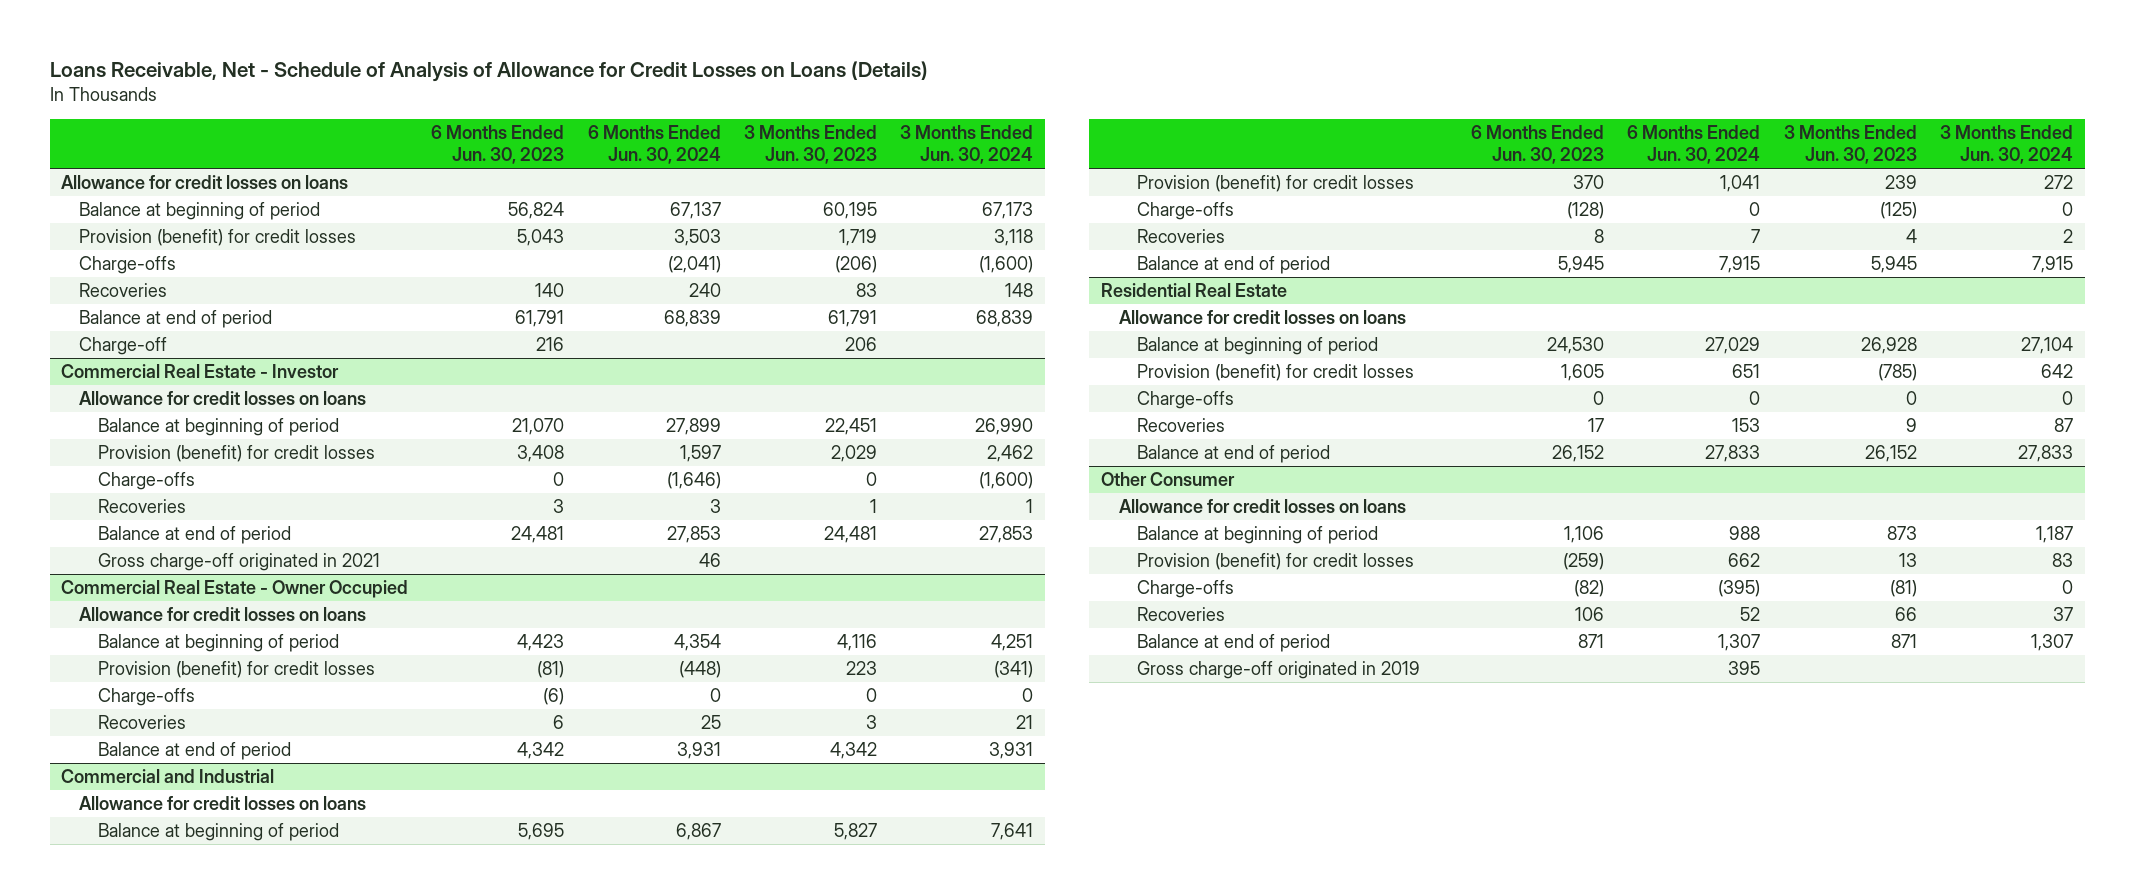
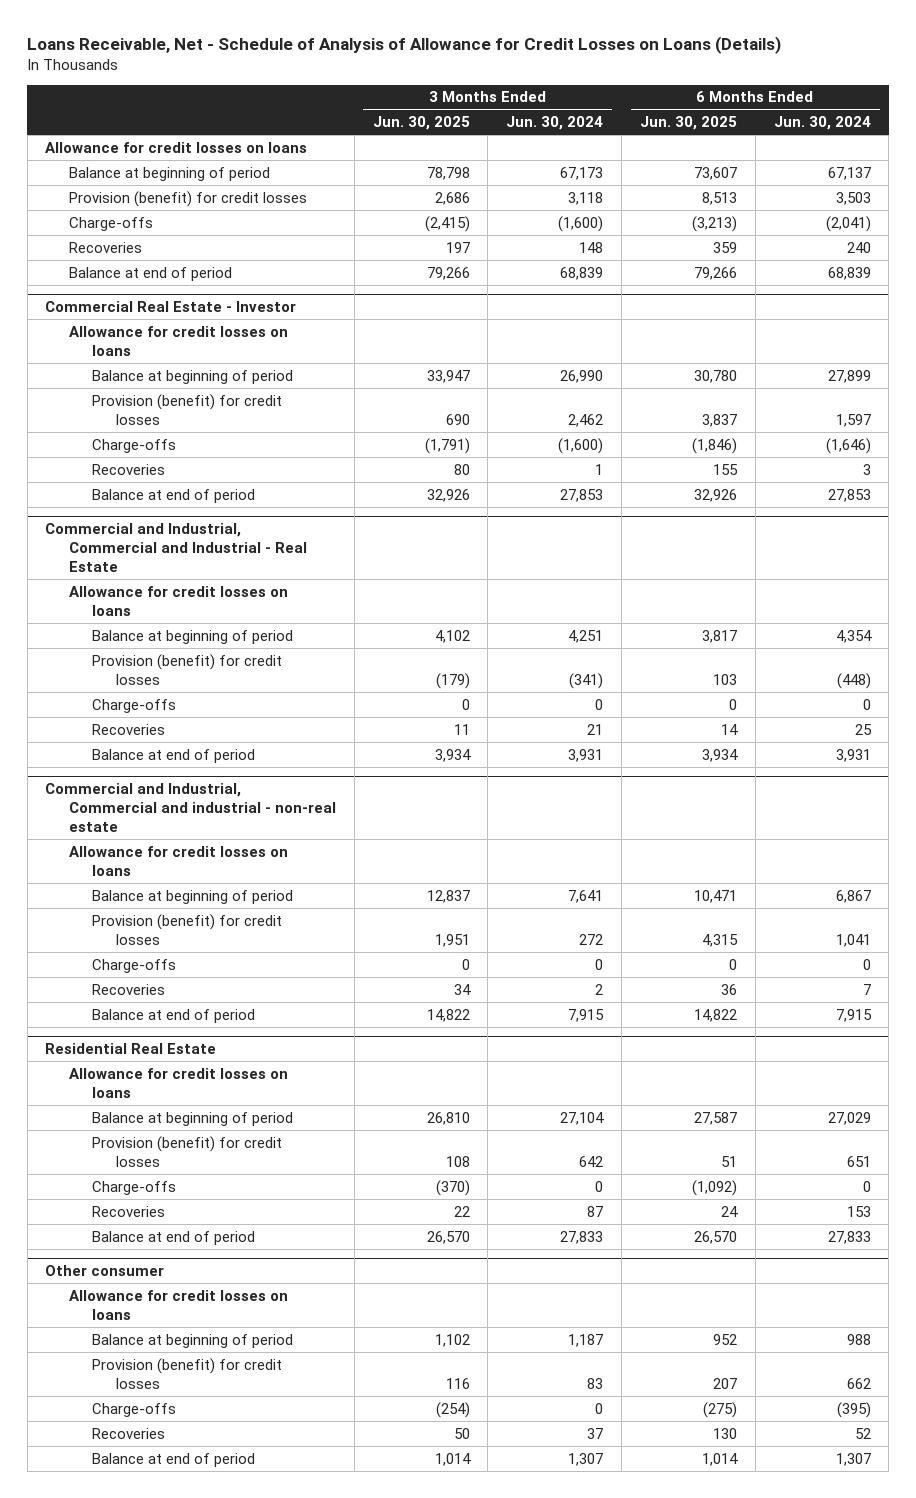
- | 6 Months Ended Jun. 30, 2023 | 6 Months Ended Jun. 30, 2024 | 3 Months Ended Jun. 30, 2023 | 3 Months Ended Jun. 30, 2024
+ | 3 Months Ended Jun. 30, 2025 | 3 Months Ended Jun. 30, 2024 | 6 Months Ended Jun. 30, 2025 | 6 Months Ended Jun. 30, 2024
- Charge-off | 216 | | 206 |
@ Commercial Real Estate - Investor
- Gross charge-off originated in 2021 | | 46 | |
- Commercial Real Estate - Owner Occupied
+ Commercial and Industrial, Commercial and Industrial - Real Estate
- Commercial and Industrial
+ Commercial and Industrial, Commercial and industrial - non-real estate
- Other Consumer
+ Other consumer
- Gross charge-off originated in 2019 | | 395 | |

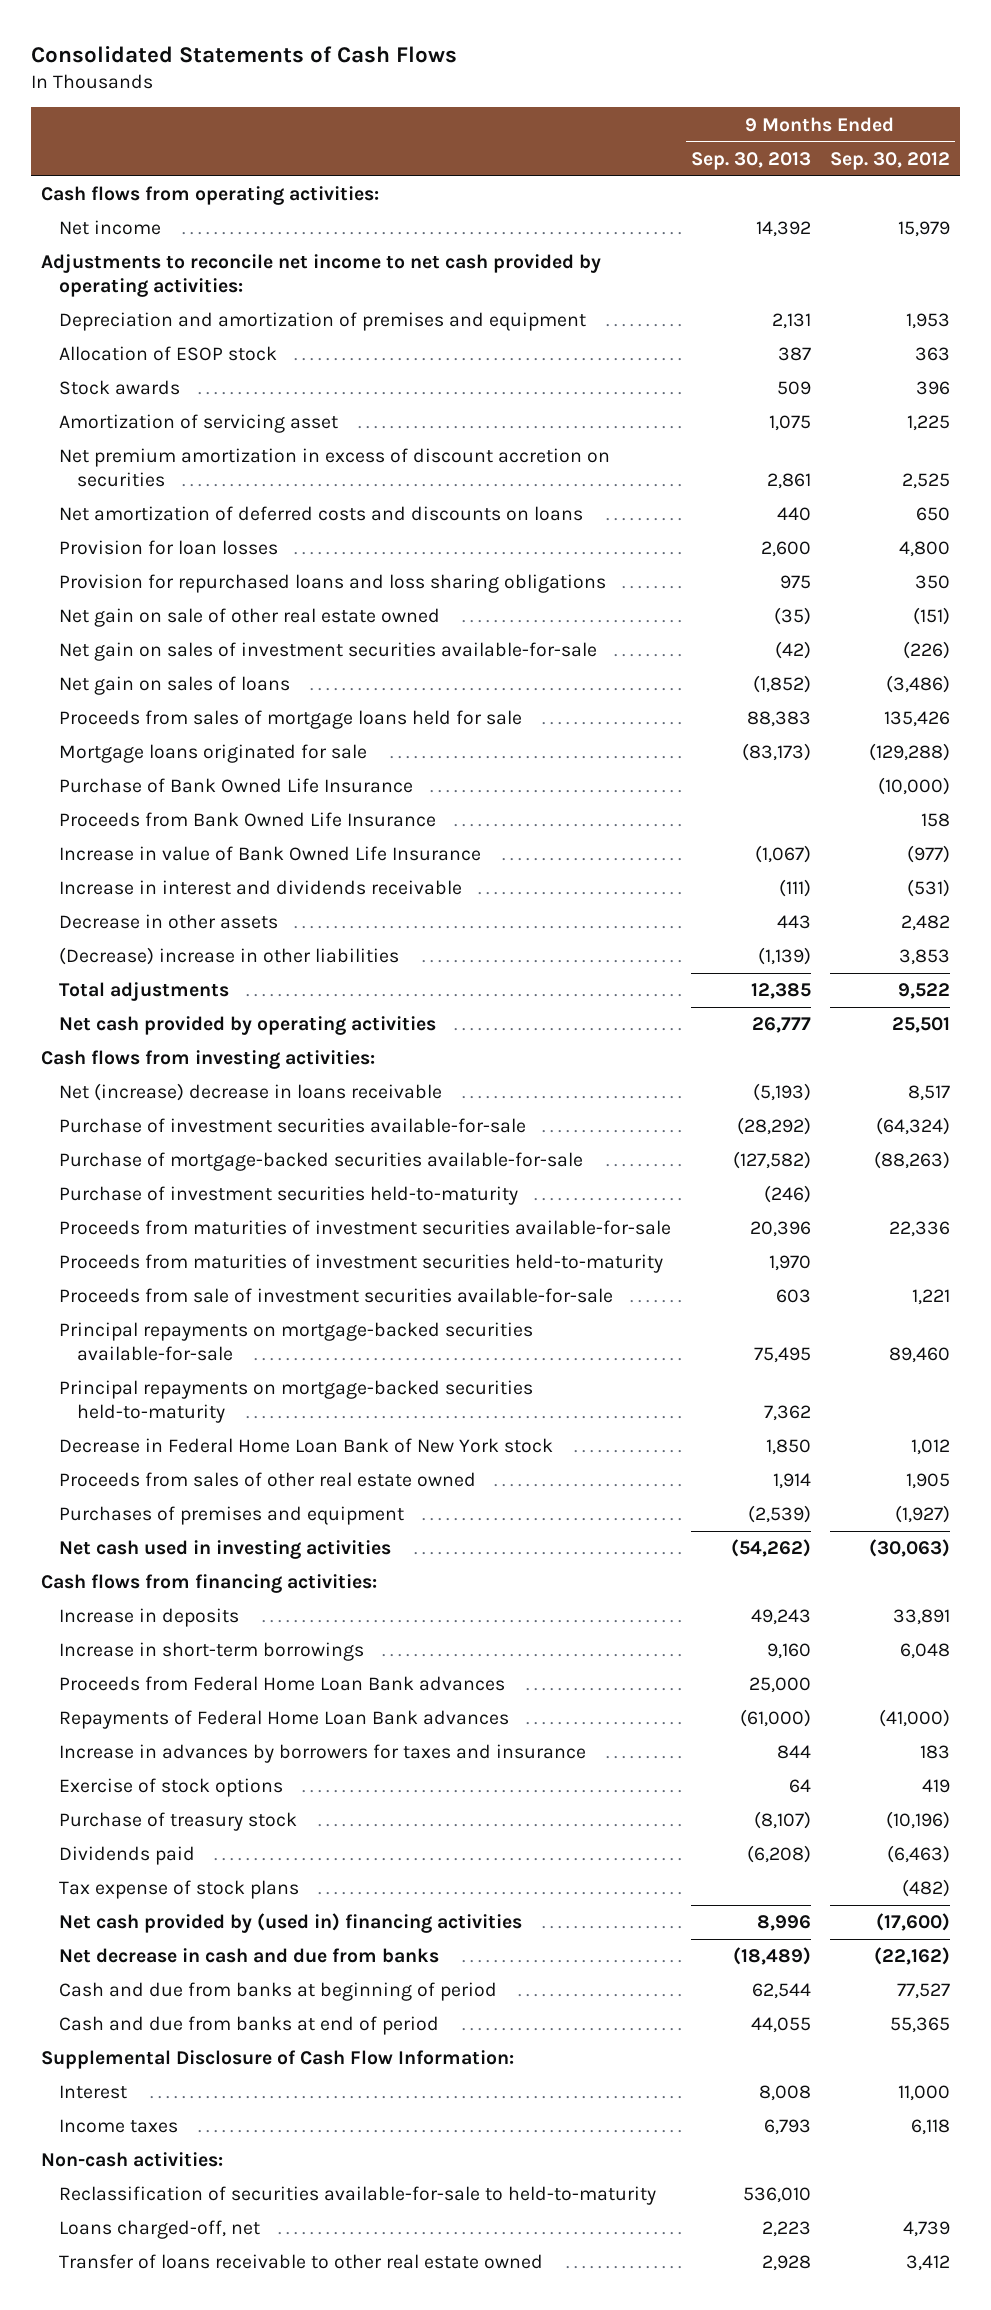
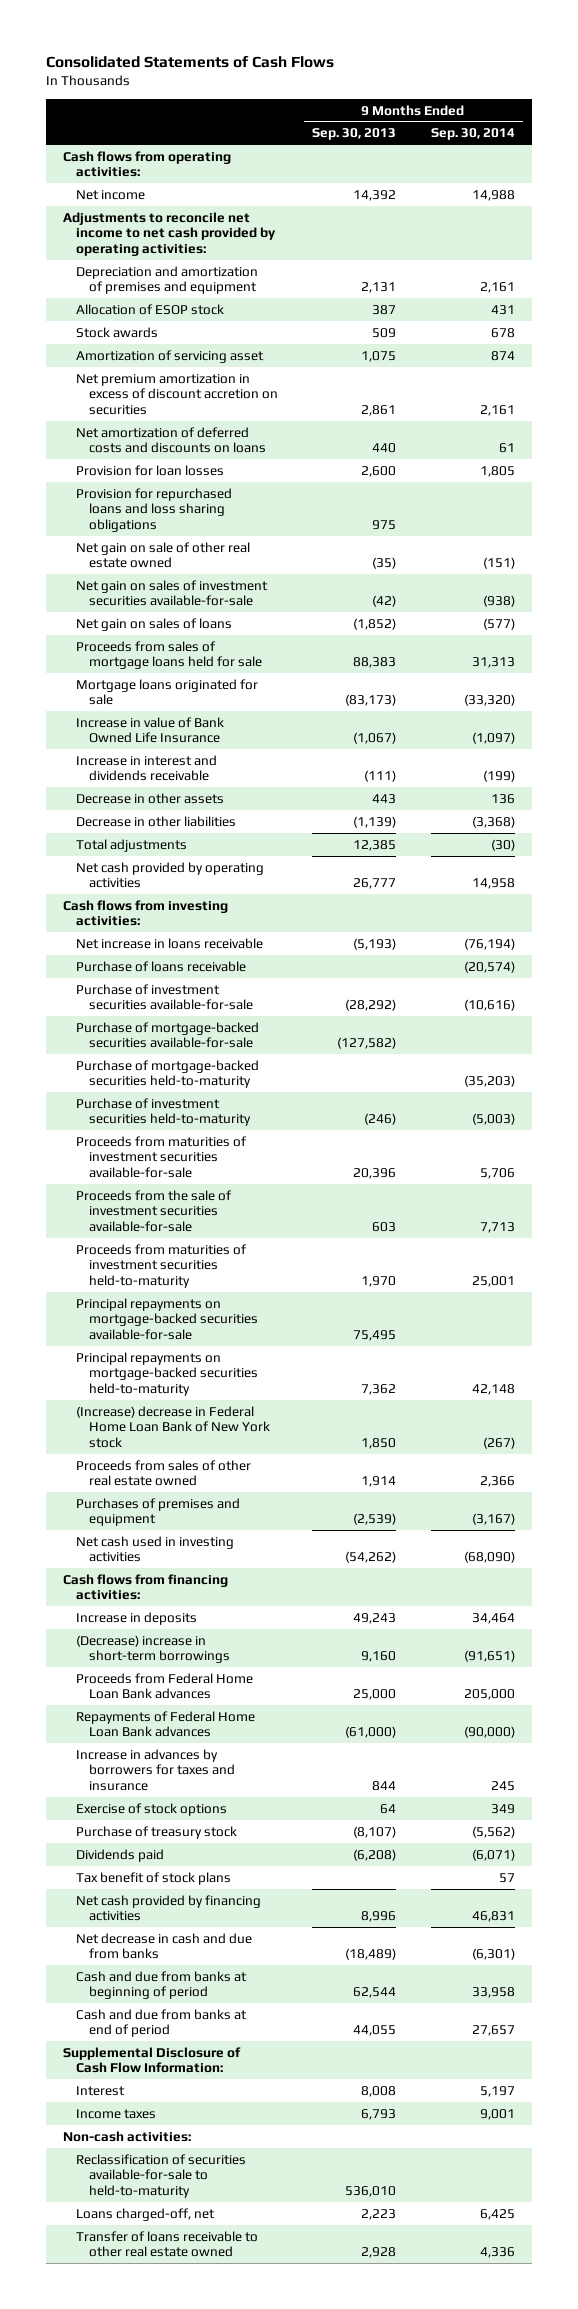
- | 9 Months Ended Sep. 30, 2013 | 9 Months Ended Sep. 30, 2012
+ | 9 Months Ended Sep. 30, 2013 | 9 Months Ended Sep. 30, 2014
- Purchase of Bank Owned Life Insurance | | (10,000)
- Proceeds from Bank Owned Life Insurance | | 158
- (Decrease) increase in other liabilities | (1,139) | 3,853
+ Decrease in other liabilities | (1,139) | (3,368)
- Net (increase) decrease in loans receivable | (5,193) | 8,517
+ Net increase in loans receivable | (5,193) | (76,194)
+ Purchase of loans receivable | | (20,574)
+ Purchase of mortgage-backed securities held-to-maturity | | (35,203)
+ Proceeds from the sale of investment securities available-for-sale | 603 | 7,713
- Proceeds from sale of investment securities available-for-sale | 603 | 1,221
- Decrease in Federal Home Loan Bank of New York stock | 1,850 | 1,012
+ (Increase) decrease in Federal Home Loan Bank of New York stock | 1,850 | (267)
- Increase in short-term borrowings | 9,160 | 6,048
+ (Decrease) increase in short-term borrowings | 9,160 | (91,651)
- Tax expense of stock plans | | (482)
- Net cash provided by (used in) financing activities | 8,996 | (17,600)
+ Tax benefit of stock plans | | 57
+ Net cash provided by financing activities | 8,996 | 46,831

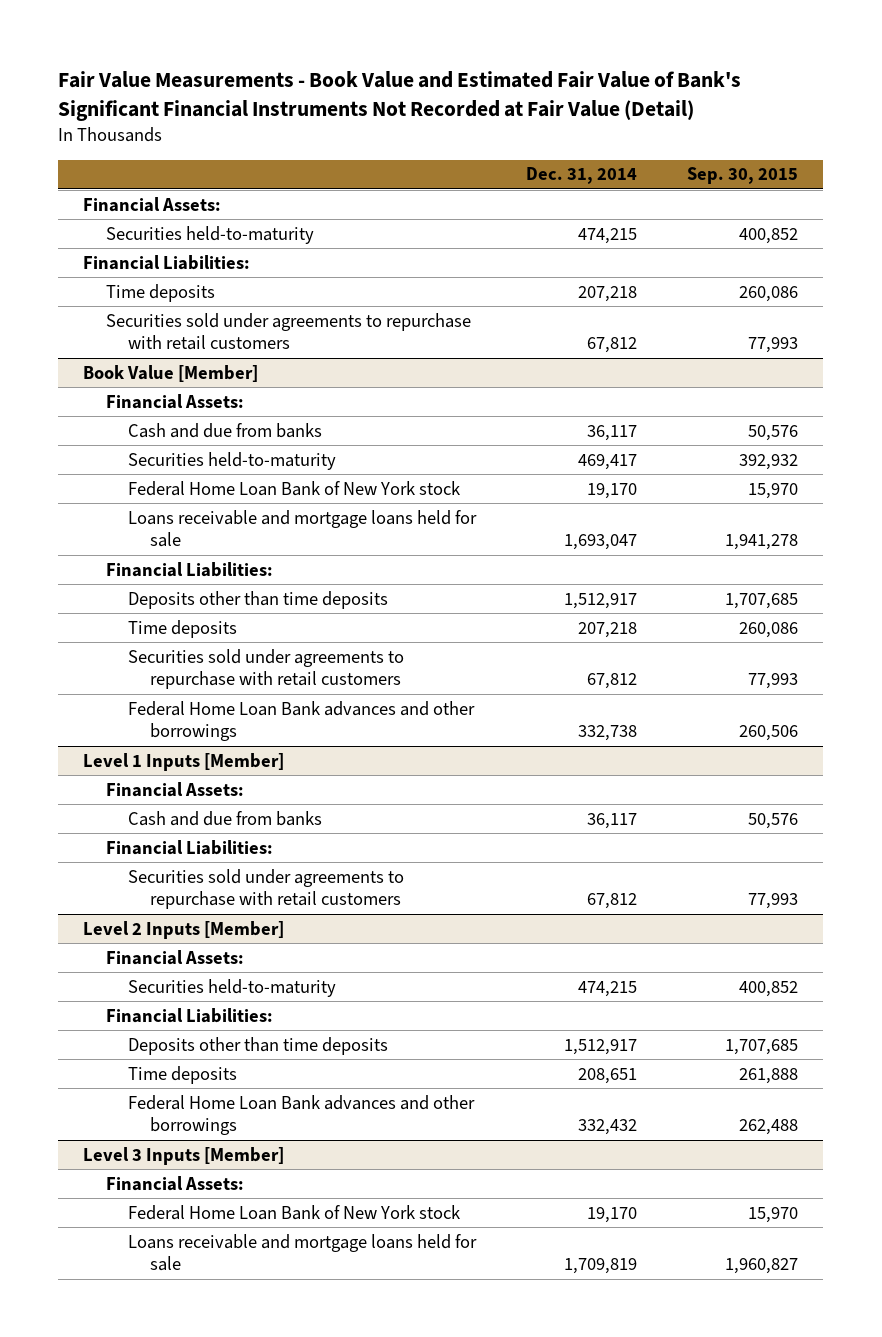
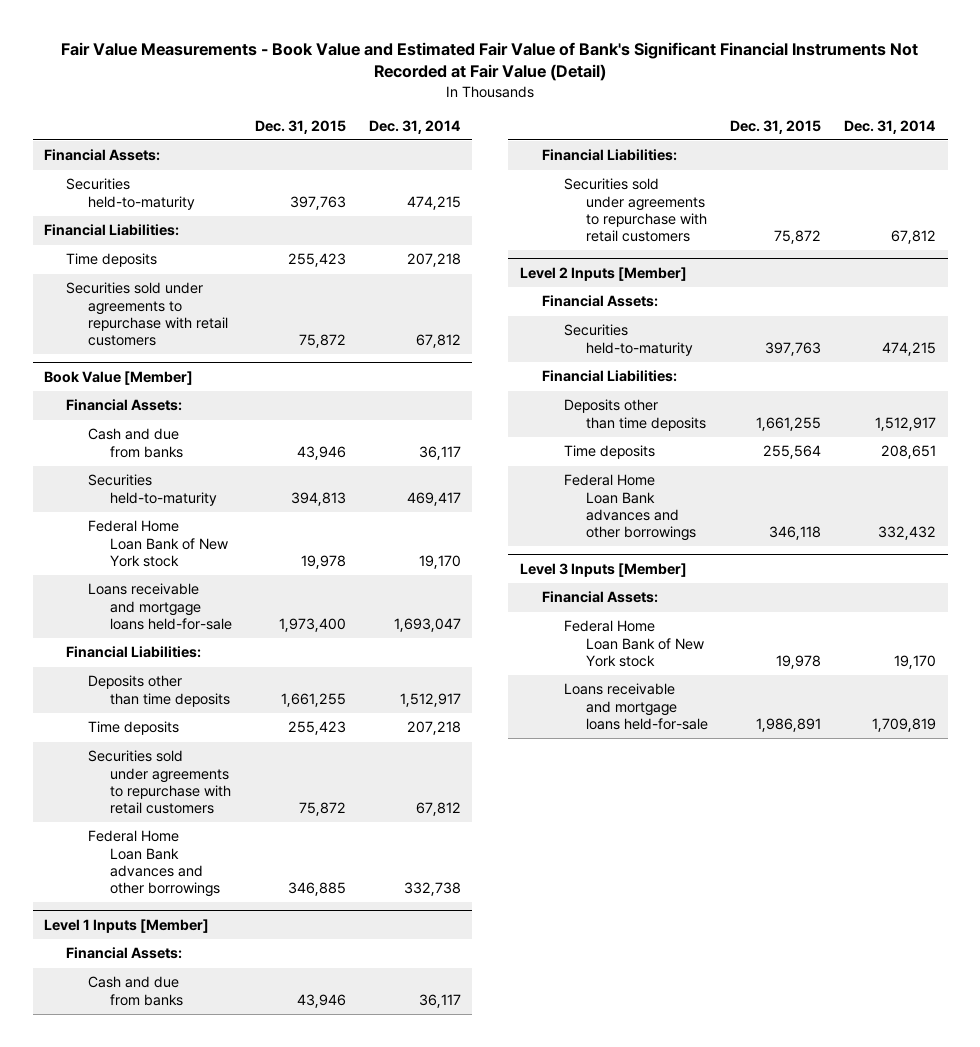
- | Dec. 31, 2014 | Sep. 30, 2015
+ | Dec. 31, 2015 | Dec. 31, 2014
@ Book Value [Member]
- Loans receivable and mortgage loans held for sale | 1,693,047 | 1,941,278
+ Loans receivable and mortgage loans held-for-sale | 1,973,400 | 1,693,047
@ Level 3 Inputs [Member]
- Loans receivable and mortgage loans held for sale | 1,709,819 | 1,960,827
+ Loans receivable and mortgage loans held-for-sale | 1,986,891 | 1,709,819

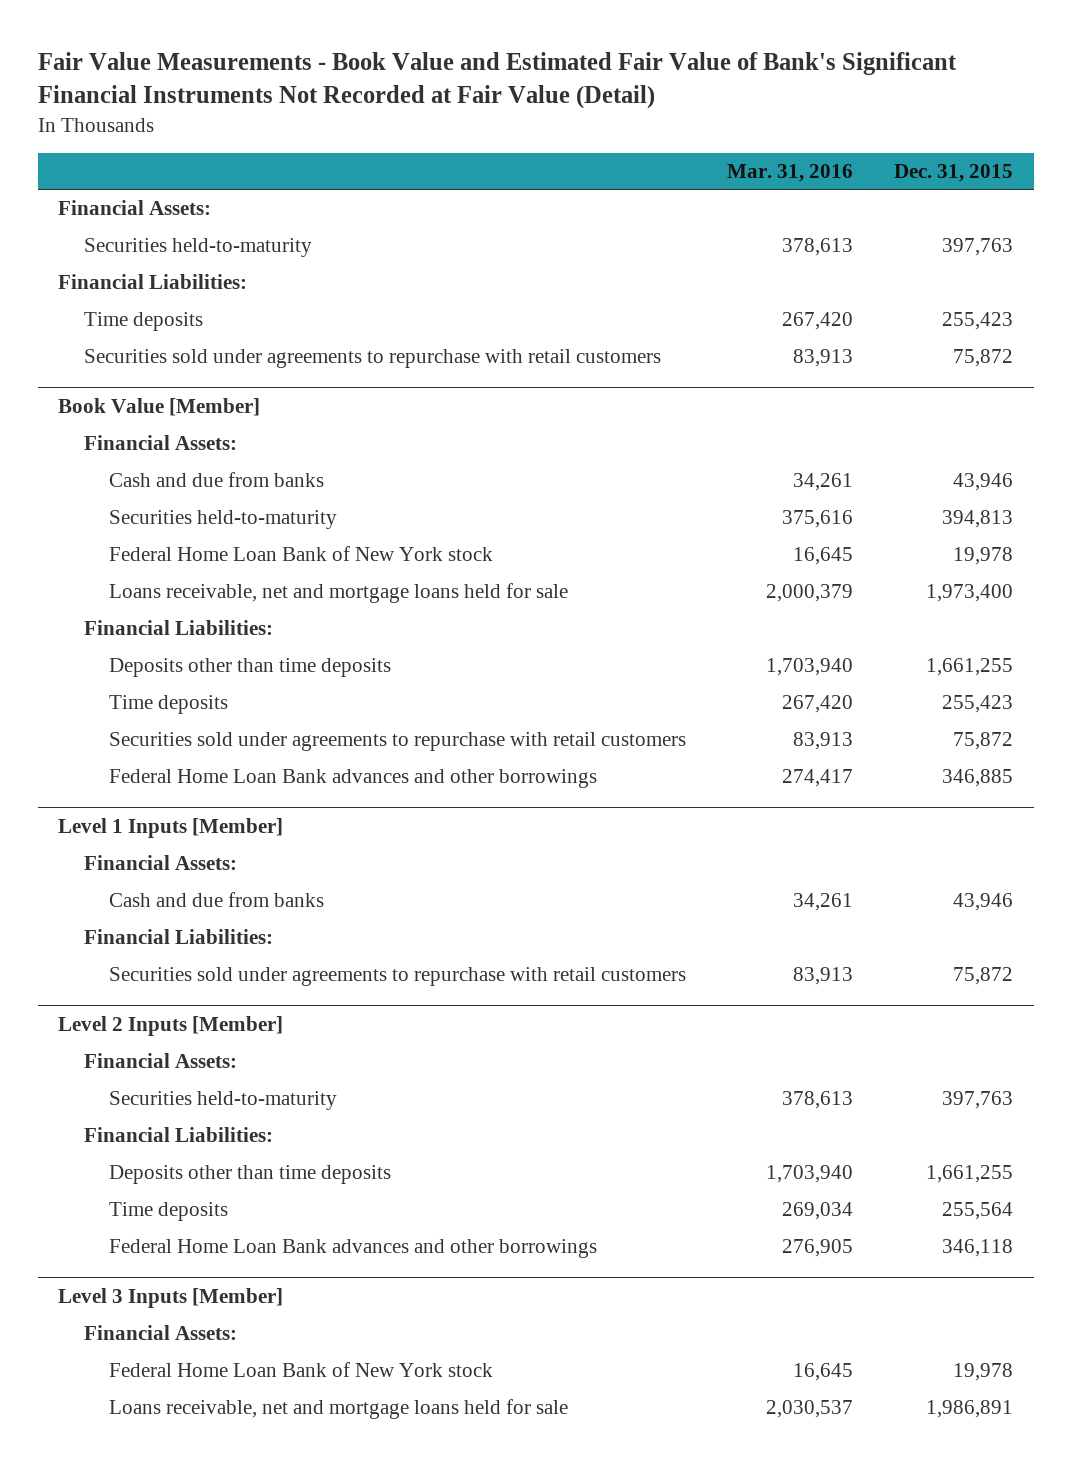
- | Dec. 31, 2015 | Dec. 31, 2014
+ | Mar. 31, 2016 | Dec. 31, 2015
@ Book Value [Member]
- Loans receivable and mortgage loans held-for-sale | 1,973,400 | 1,693,047
+ Loans receivable, net and mortgage loans held for sale | 2,000,379 | 1,973,400
@ Level 3 Inputs [Member]
- Loans receivable and mortgage loans held-for-sale | 1,986,891 | 1,709,819
+ Loans receivable, net and mortgage loans held for sale | 2,030,537 | 1,986,891

